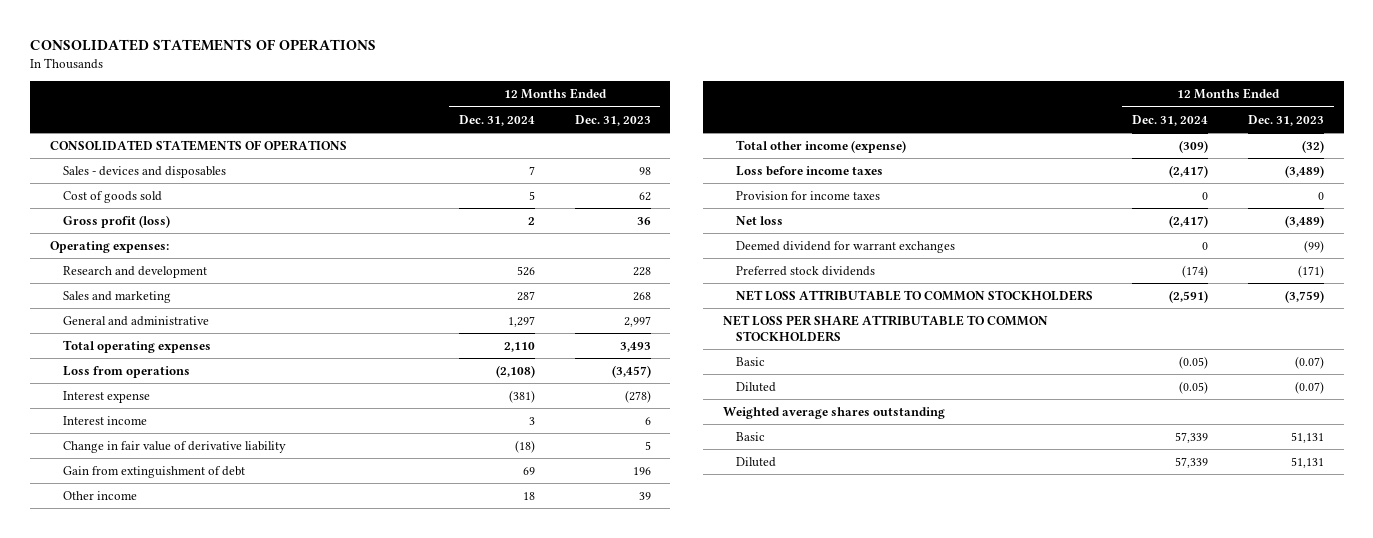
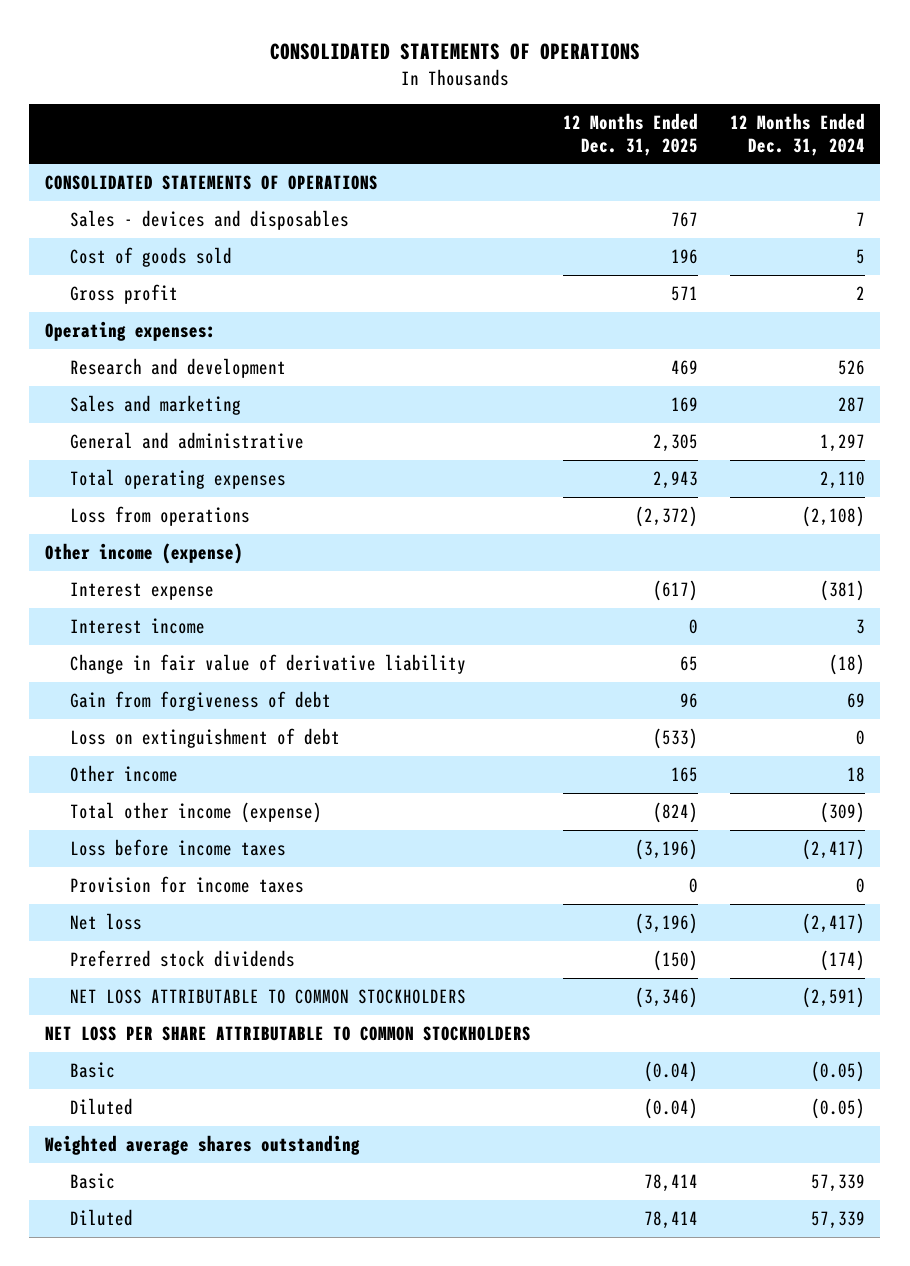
- | 12 Months Ended Dec. 31, 2024 | 12 Months Ended Dec. 31, 2023
+ | 12 Months Ended Dec. 31, 2025 | 12 Months Ended Dec. 31, 2024
- Gross profit (loss) | 2 | 36
+ Gross profit | 571 | 2
+ Other income (expense)
- Gain from extinguishment of debt | 69 | 196
+ Gain from forgiveness of debt | 96 | 69
+ Loss on extinguishment of debt | (533) | 0
- Deemed dividend for warrant exchanges | 0 | (99)

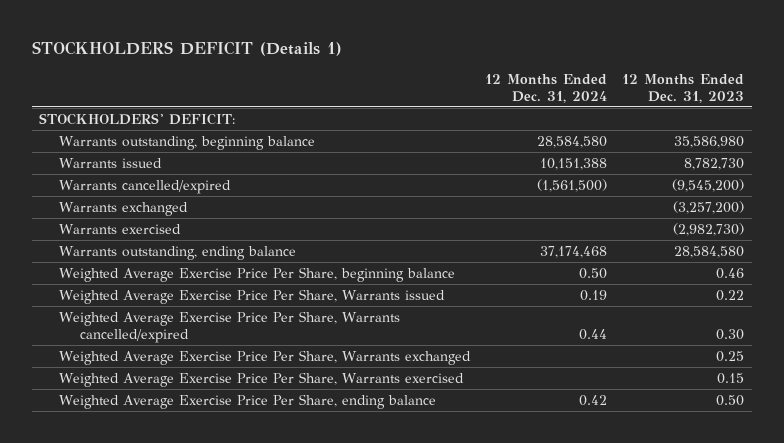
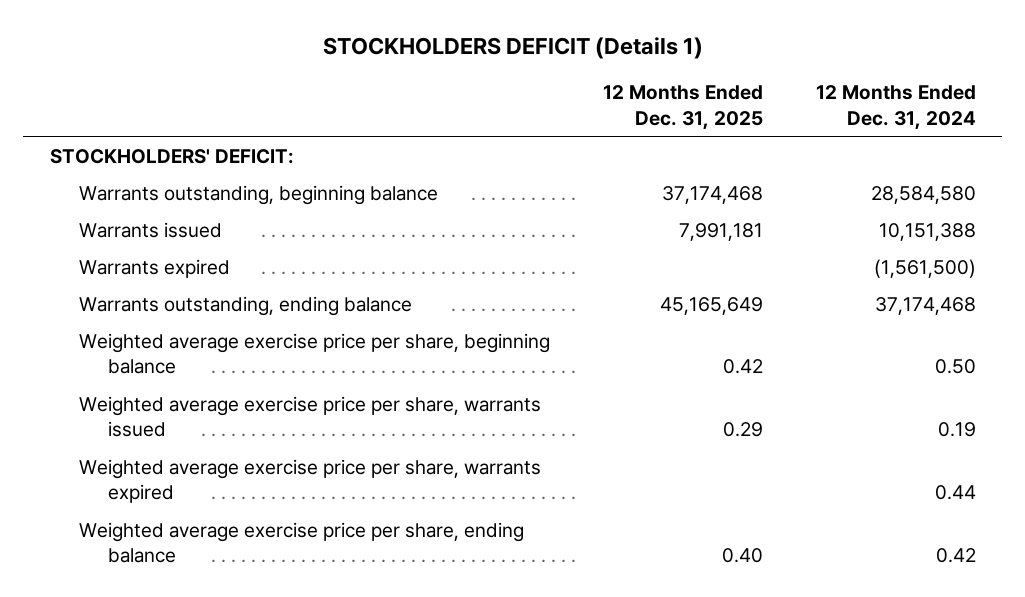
- | 12 Months Ended Dec. 31, 2024 | 12 Months Ended Dec. 31, 2023
+ | 12 Months Ended Dec. 31, 2025 | 12 Months Ended Dec. 31, 2024
- Warrants cancelled/expired | (1,561,500) | (9,545,200)
- Warrants exchanged | | (3,257,200)
- Warrants exercised | | (2,982,730)
+ Warrants expired | | (1,561,500)
- Weighted Average Exercise Price Per Share, beginning balance | 0.50 | 0.46
- Weighted Average Exercise Price Per Share, Warrants issued | 0.19 | 0.22
- Weighted Average Exercise Price Per Share, Warrants cancelled/expired | 0.44 | 0.30
- Weighted Average Exercise Price Per Share, Warrants exchanged | | 0.25
- Weighted Average Exercise Price Per Share, Warrants exercised | | 0.15
- Weighted Average Exercise Price Per Share, ending balance | 0.42 | 0.50
+ Weighted average exercise price per share, beginning balance | 0.42 | 0.50
+ Weighted average exercise price per share, warrants issued | 0.29 | 0.19
+ Weighted average exercise price per share, warrants expired | | 0.44
+ Weighted average exercise price per share, ending balance | 0.40 | 0.42

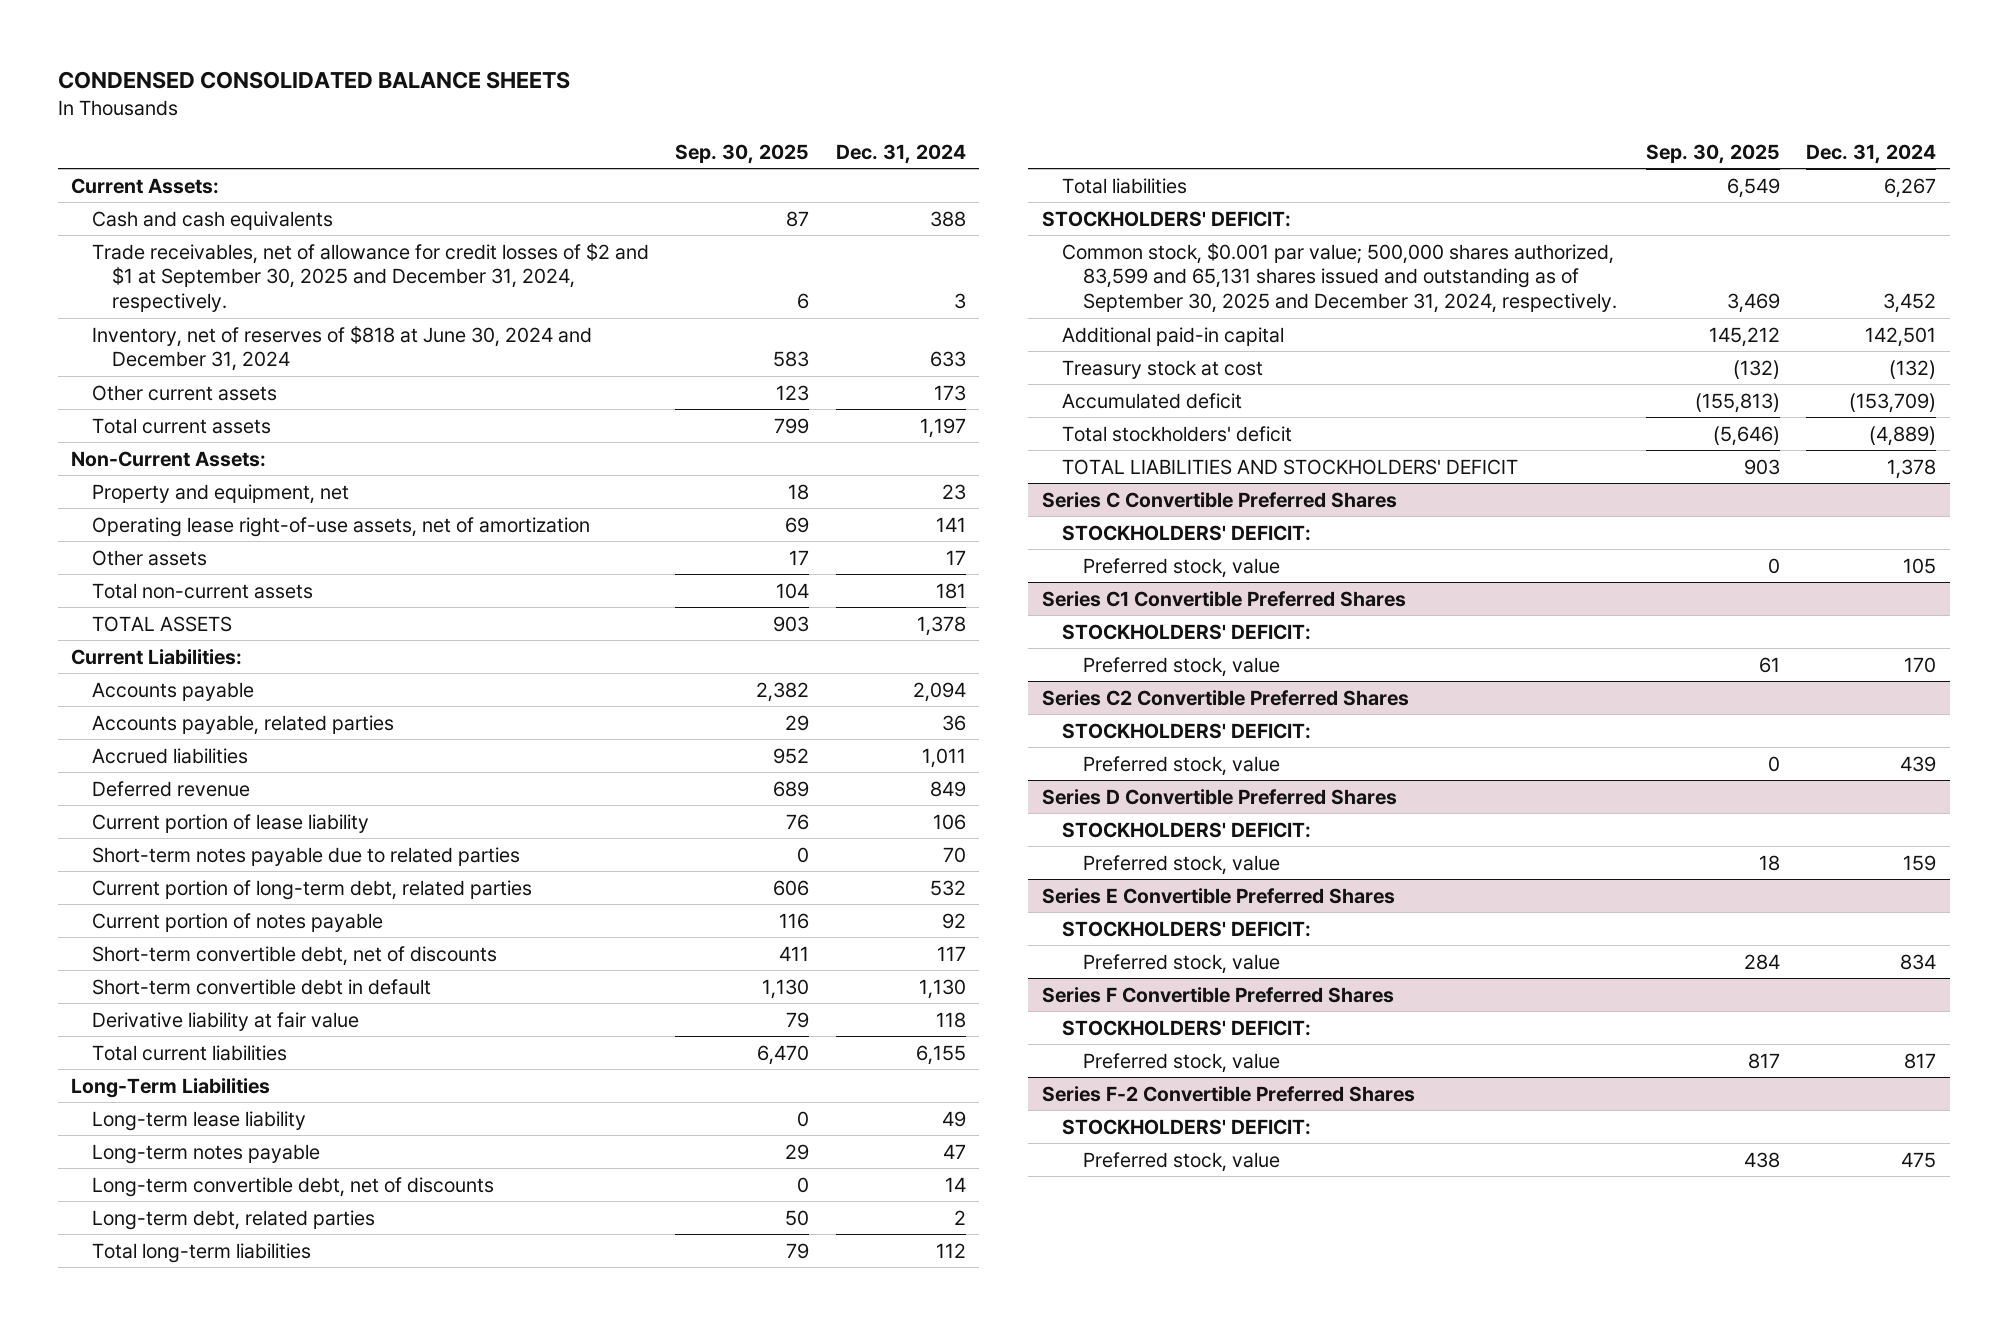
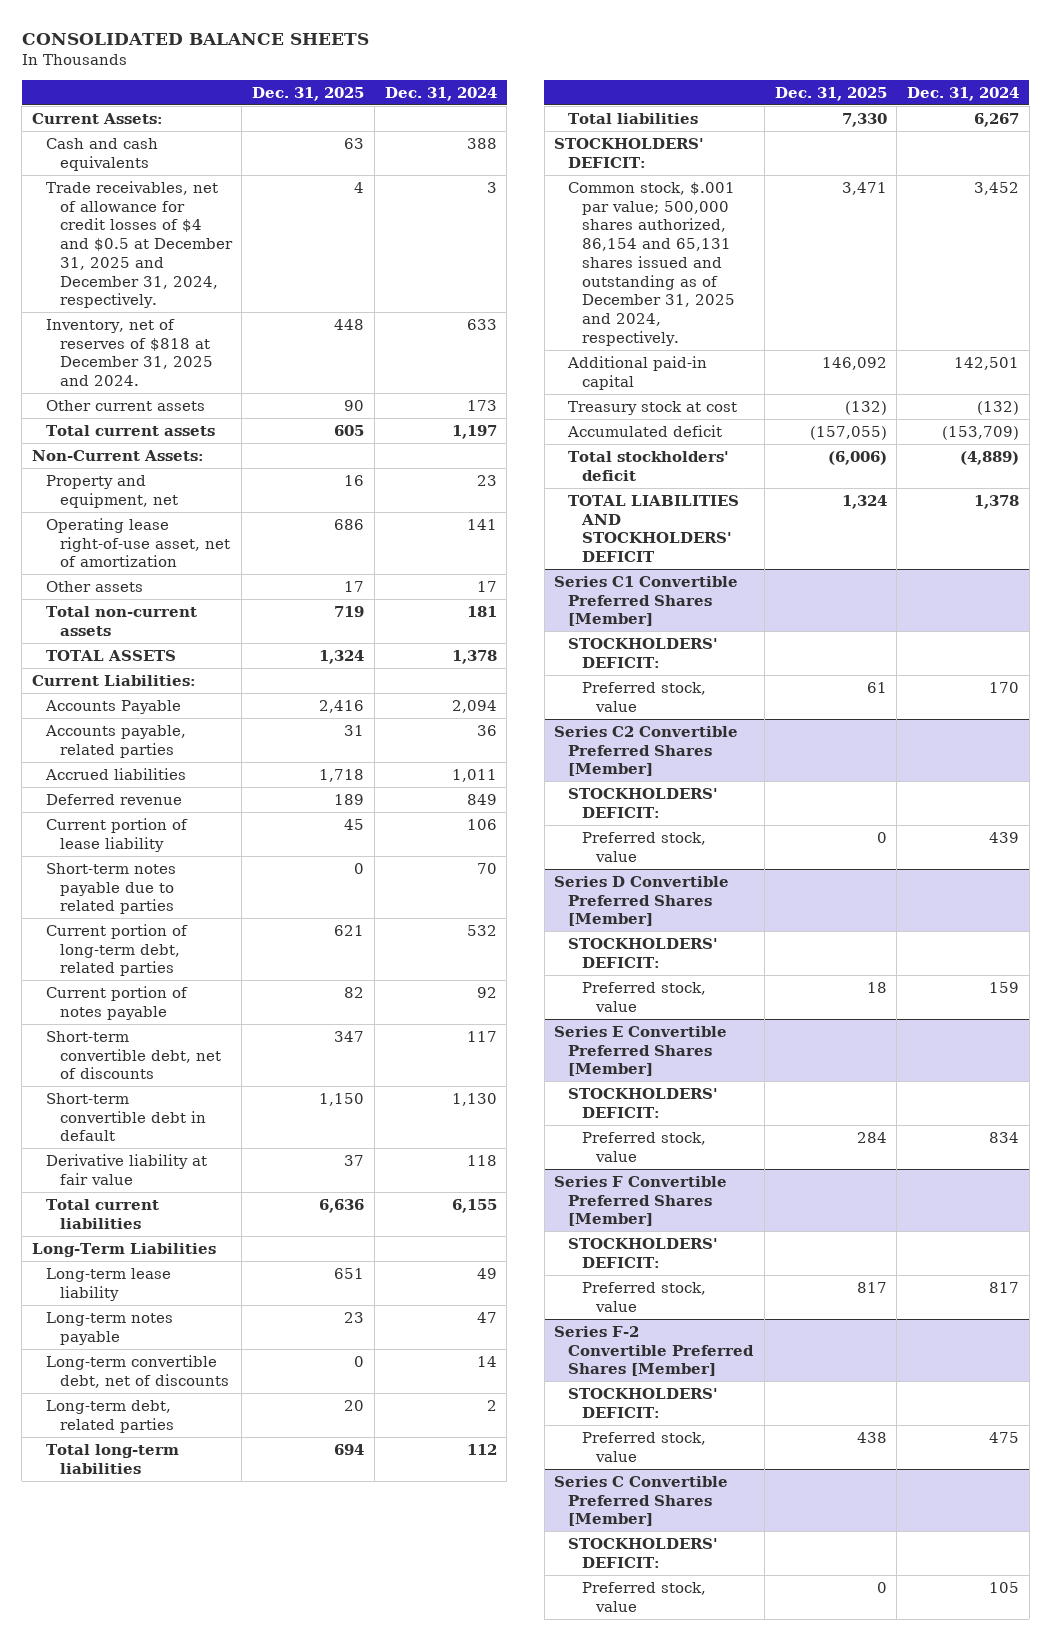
- CONDENSED CONSOLIDATED BALANCE SHEETS
+ CONSOLIDATED BALANCE SHEETS
- | Sep. 30, 2025 | Dec. 31, 2024
+ | Dec. 31, 2025 | Dec. 31, 2024
- Trade receivables, net of allowance for credit losses of $2 and $1 at September 30, 2025 and December 31, 2024, respectively. | 6 | 3
- Inventory, net of reserves of $818 at June 30, 2024 and December 31, 2024 | 583 | 633
+ Trade receivables, net of allowance for credit losses of $4 and $0.5 at December 31, 2025 and December 31, 2024, respectively. | 4 | 3
+ Inventory, net of reserves of $818 at December 31, 2025 and 2024. | 448 | 633
- Operating lease right-of-use assets, net of amortization | 69 | 141
+ Operating lease right-of-use asset, net of amortization | 686 | 141
- Accounts payable | 2,382 | 2,094
+ Accounts Payable | 2,416 | 2,094
- Common stock, $0.001 par value; 500,000 shares authorized, 83,599 and 65,131 shares issued and outstanding as of September 30, 2025 and December 31, 2024, respectively. | 3,469 | 3,452
+ Common stock, $.001 par value; 500,000 shares authorized, 86,154 and 65,131 shares issued and outstanding as of December 31, 2025 and 2024, respectively. | 3,471 | 3,452
- Series C Convertible Preferred Shares
- STOCKHOLDERS' DEFICIT:
- Preferred stock, value | 0 | 105
- Series C1 Convertible Preferred Shares
+ Series C1 Convertible Preferred Shares [Member]
- Series C2 Convertible Preferred Shares
+ Series C2 Convertible Preferred Shares [Member]
- Series D Convertible Preferred Shares
+ Series D Convertible Preferred Shares [Member]
- Series E Convertible Preferred Shares
+ Series E Convertible Preferred Shares [Member]
- Series F Convertible Preferred Shares
+ Series F Convertible Preferred Shares [Member]
- Series F-2 Convertible Preferred Shares
+ Series F-2 Convertible Preferred Shares [Member]
+ Series C Convertible Preferred Shares [Member]
+ STOCKHOLDERS' DEFICIT:
+ Preferred stock, value | 0 | 105

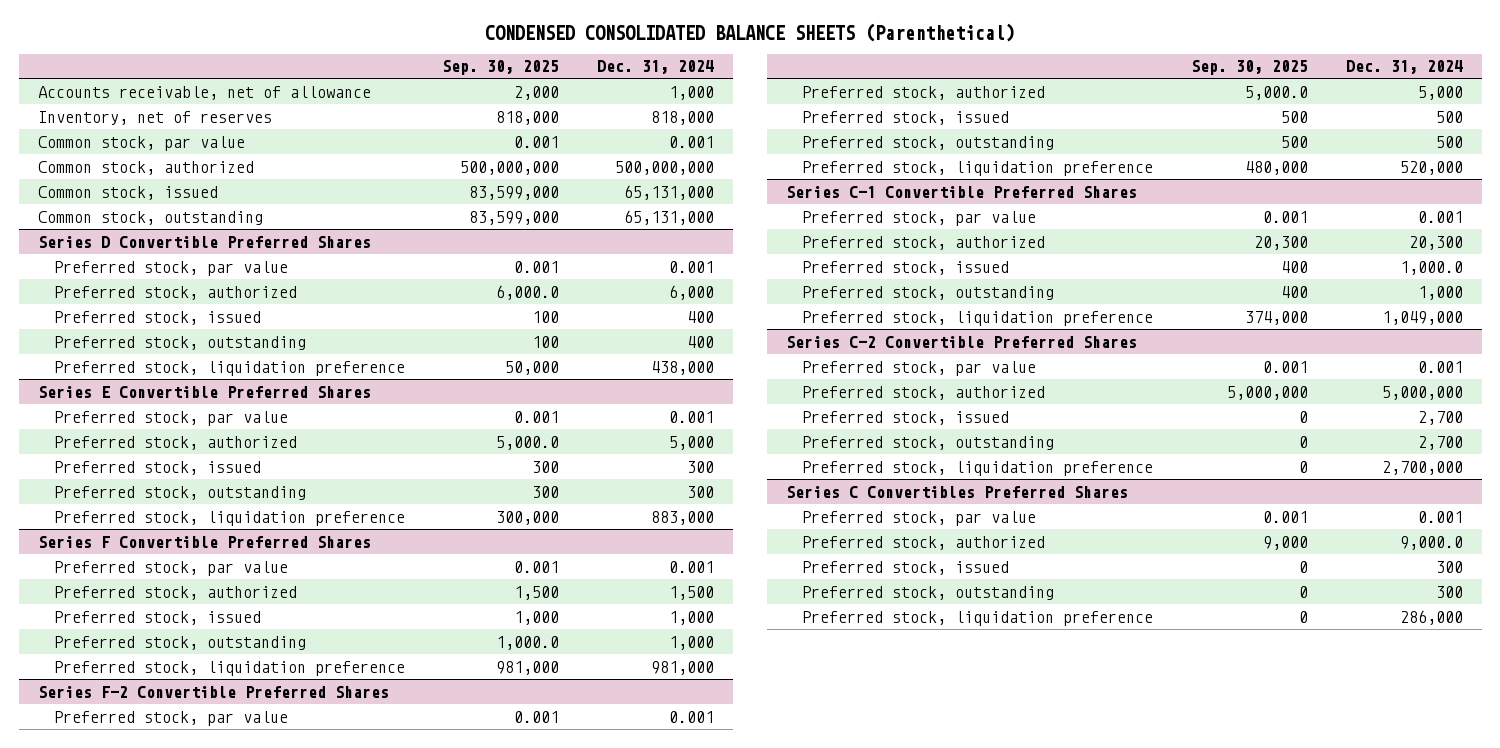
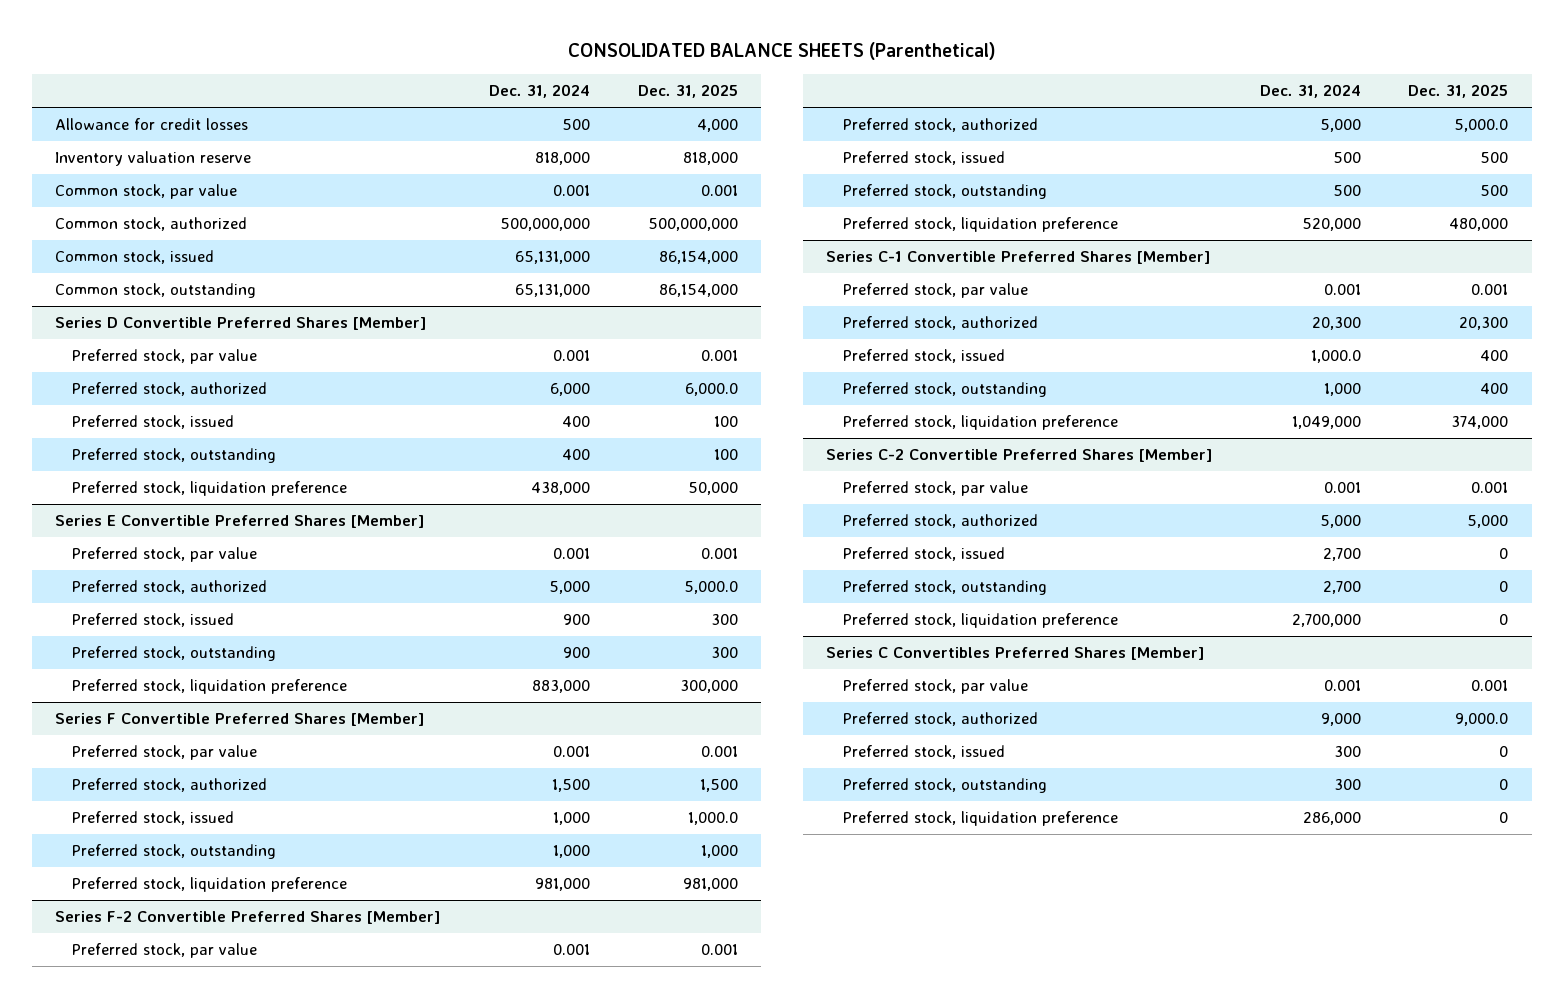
- CONDENSED CONSOLIDATED BALANCE SHEETS (Parenthetical)
+ CONSOLIDATED BALANCE SHEETS (Parenthetical)
- | Sep. 30, 2025 | Dec. 31, 2024
+ | Dec. 31, 2024 | Dec. 31, 2025
- Accounts receivable, net of allowance | 2,000 | 1,000
- Inventory, net of reserves | 818,000 | 818,000
+ Allowance for credit losses | 500 | 4,000
+ Inventory valuation reserve | 818,000 | 818,000
- Series D Convertible Preferred Shares
+ Series D Convertible Preferred Shares [Member]
- Series E Convertible Preferred Shares
+ Series E Convertible Preferred Shares [Member]
- Preferred stock, issued | 300 | 300
- Preferred stock, outstanding | 300 | 300
+ Preferred stock, issued | 900 | 300
+ Preferred stock, outstanding | 900 | 300
- Series F Convertible Preferred Shares
+ Series F Convertible Preferred Shares [Member]
- Series F-2 Convertible Preferred Shares
+ Series F-2 Convertible Preferred Shares [Member]
- Series C-1 Convertible Preferred Shares
+ Series C-1 Convertible Preferred Shares [Member]
- Series C-2 Convertible Preferred Shares
+ Series C-2 Convertible Preferred Shares [Member]
- Preferred stock, authorized | 5,000,000 | 5,000,000
+ Preferred stock, authorized | 5,000 | 5,000
- Series C Convertibles Preferred Shares
+ Series C Convertibles Preferred Shares [Member]
- Preferred stock, authorized | 9,000 | 9,000.0
+ Preferred stock, authorized | 9,000 | 9,000.0

